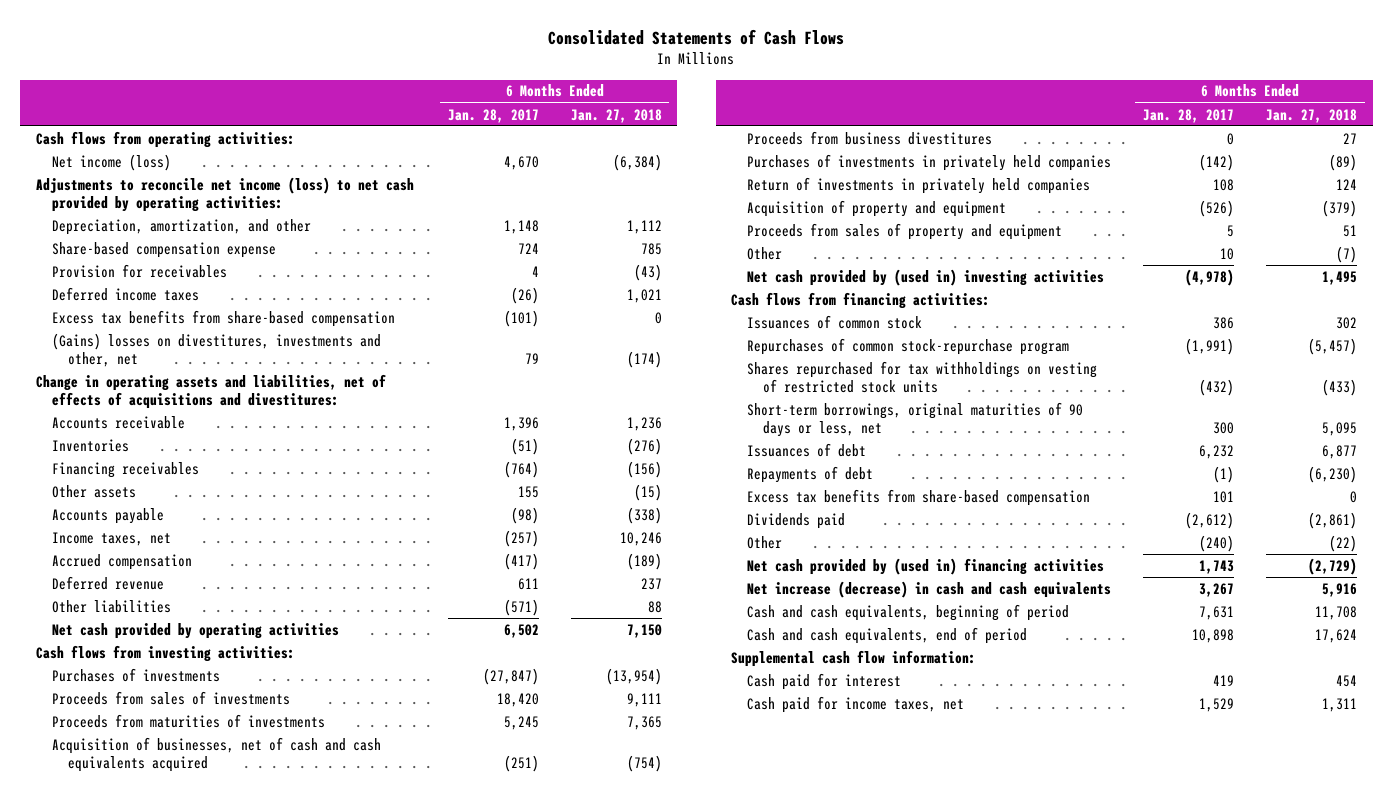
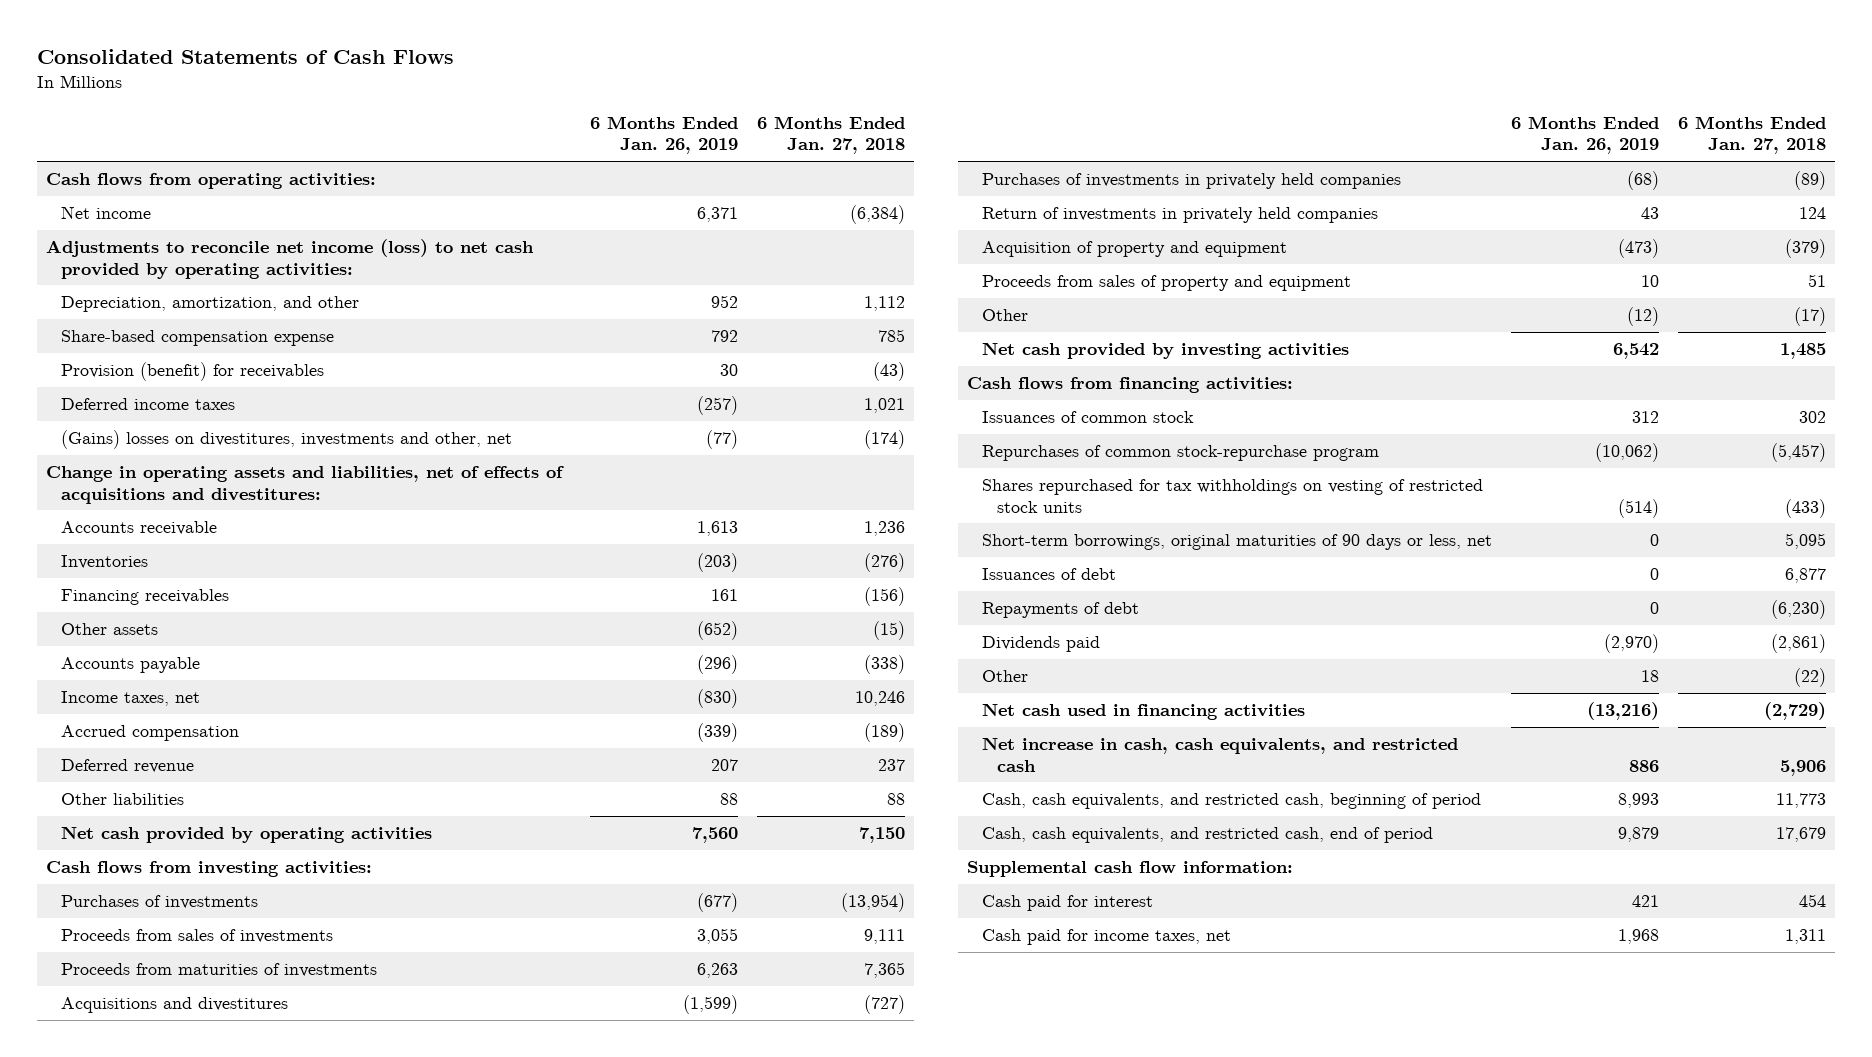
- | 6 Months Ended Jan. 28, 2017 | 6 Months Ended Jan. 27, 2018
+ | 6 Months Ended Jan. 26, 2019 | 6 Months Ended Jan. 27, 2018
- Net income (loss) | 4,670 | (6,384)
+ Net income | 6,371 | (6,384)
- Provision for receivables | 4 | (43)
+ Provision (benefit) for receivables | 30 | (43)
- Excess tax benefits from share-based compensation | (101) | 0
- Acquisition of businesses, net of cash and cash equivalents acquired | (251) | (754)
- Proceeds from business divestitures | 0 | 27
+ Acquisitions and divestitures | (1,599) | (727)
- Other | 10 | (7)
- Net cash provided by (used in) investing activities | (4,978) | 1,495
+ Other | (12) | (17)
+ Net cash provided by investing activities | 6,542 | 1,485
- Excess tax benefits from share-based compensation | 101 | 0
- Net cash provided by (used in) financing activities | 1,743 | (2,729)
- Net increase (decrease) in cash and cash equivalents | 3,267 | 5,916
- Cash and cash equivalents, beginning of period | 7,631 | 11,708
- Cash and cash equivalents, end of period | 10,898 | 17,624
+ Net cash used in financing activities | (13,216) | (2,729)
+ Net increase in cash, cash equivalents, and restricted cash | 886 | 5,906
+ Cash, cash equivalents, and restricted cash, beginning of period | 8,993 | 11,773
+ Cash, cash equivalents, and restricted cash, end of period | 9,879 | 17,679

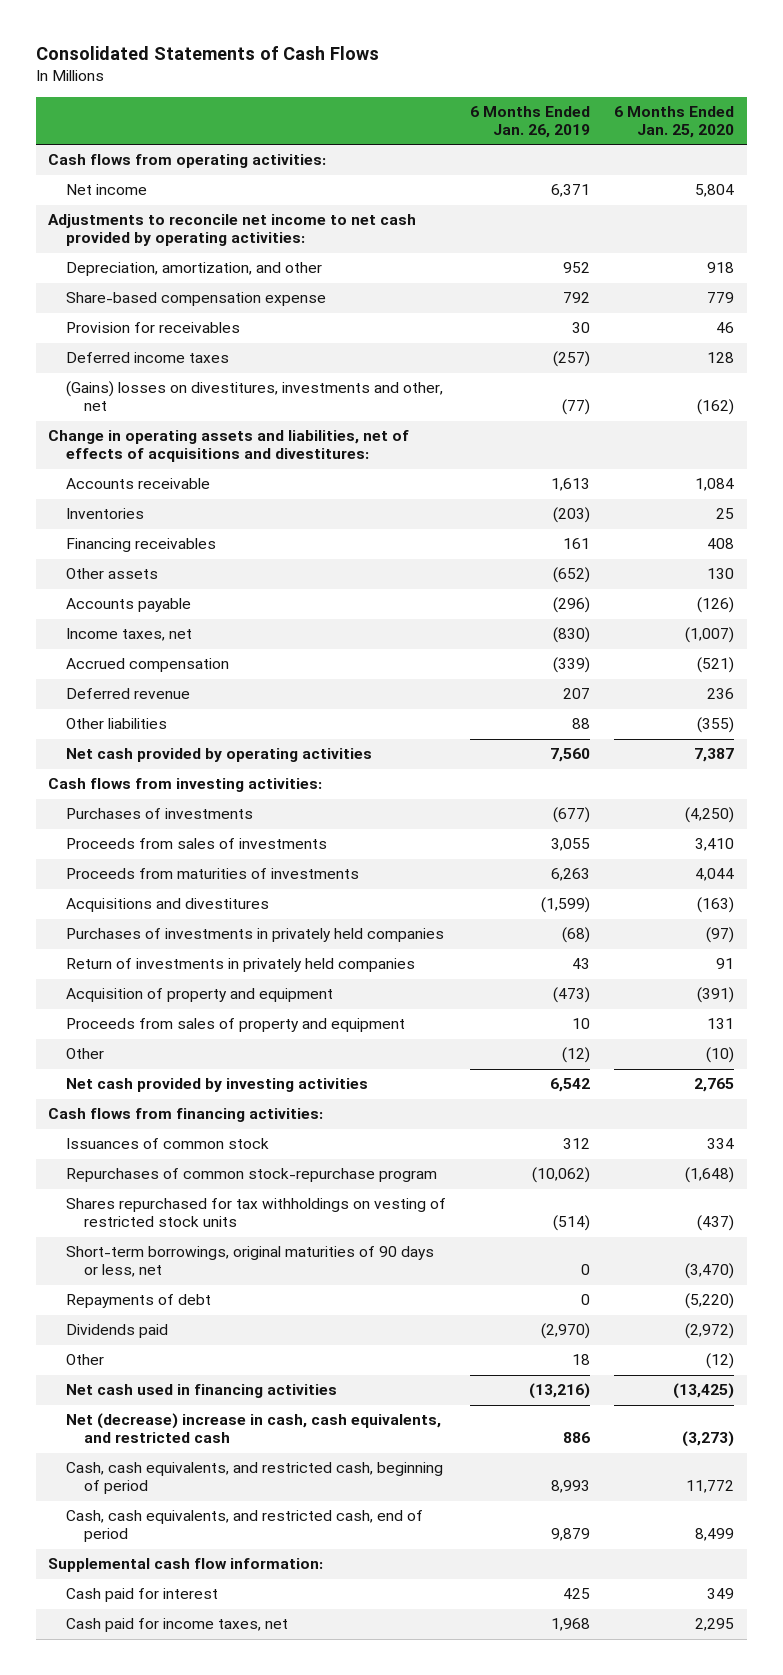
- | 6 Months Ended Jan. 26, 2019 | 6 Months Ended Jan. 27, 2018
+ | 6 Months Ended Jan. 26, 2019 | 6 Months Ended Jan. 25, 2020
- Adjustments to reconcile net income (loss) to net cash provided by operating activities:
+ Adjustments to reconcile net income to net cash provided by operating activities:
- Provision (benefit) for receivables | 30 | (43)
+ Provision for receivables | 30 | 46
- Issuances of debt | 0 | 6,877
- Net increase in cash, cash equivalents, and restricted cash | 886 | 5,906
+ Net (decrease) increase in cash, cash equivalents, and restricted cash | 886 | (3,273)
- Cash paid for interest | 421 | 454
+ Cash paid for interest | 425 | 349

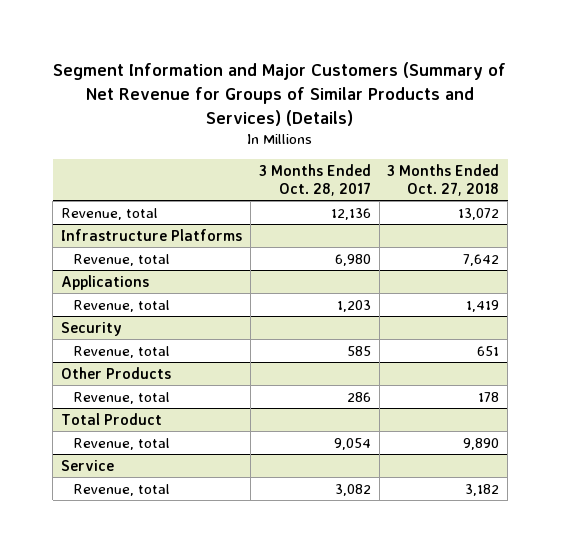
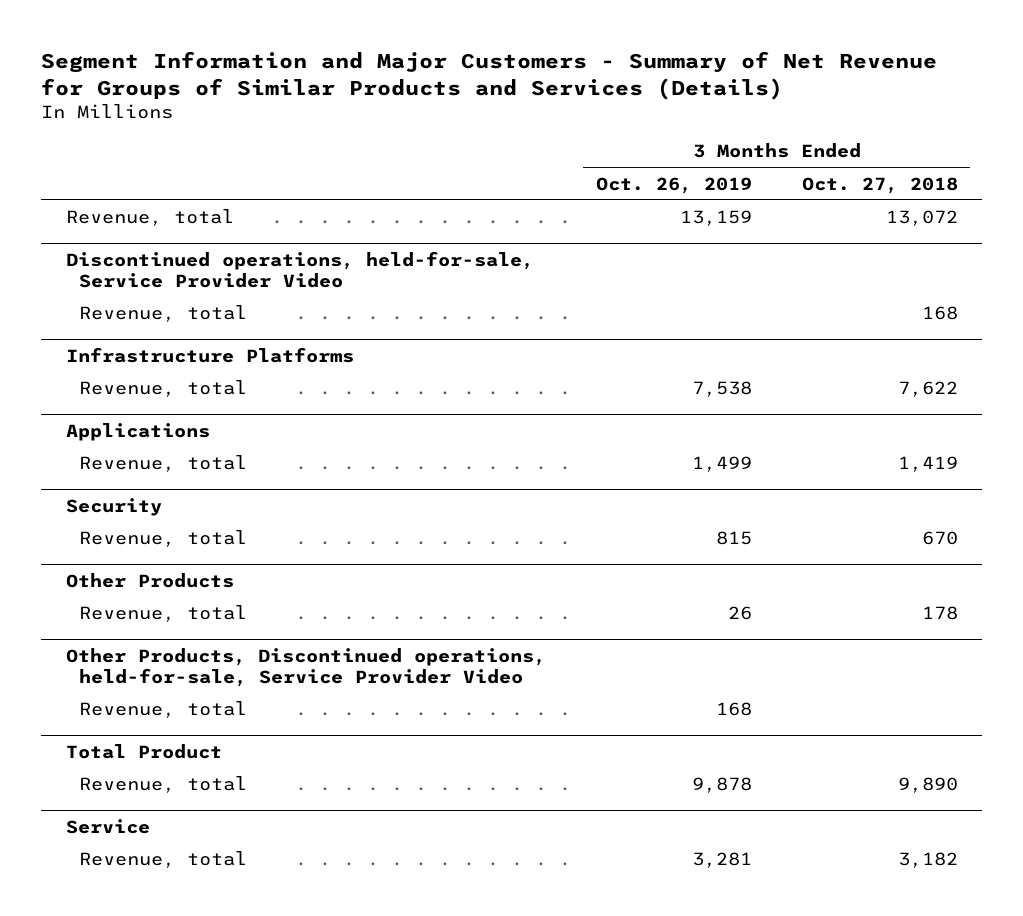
- Segment Information and Major Customers (Summary of Net Revenue for Groups of Similar Products and Services) (Details)
+ Segment Information and Major Customers - Summary of Net Revenue for Groups of Similar Products and Services (Details)
- | 3 Months Ended Oct. 28, 2017 | 3 Months Ended Oct. 27, 2018
+ | 3 Months Ended Oct. 26, 2019 | 3 Months Ended Oct. 27, 2018
+ Discontinued operations, held-for-sale, Service Provider Video
+ Revenue, total | | 168
@ Infrastructure Platforms
- Revenue, total | 6,980 | 7,642
+ Revenue, total | 7,538 | 7,622
@ Security
- Revenue, total | 585 | 651
+ Revenue, total | 815 | 670
+ Other Products, Discontinued operations, held-for-sale, Service Provider Video
+ Revenue, total | 168 |

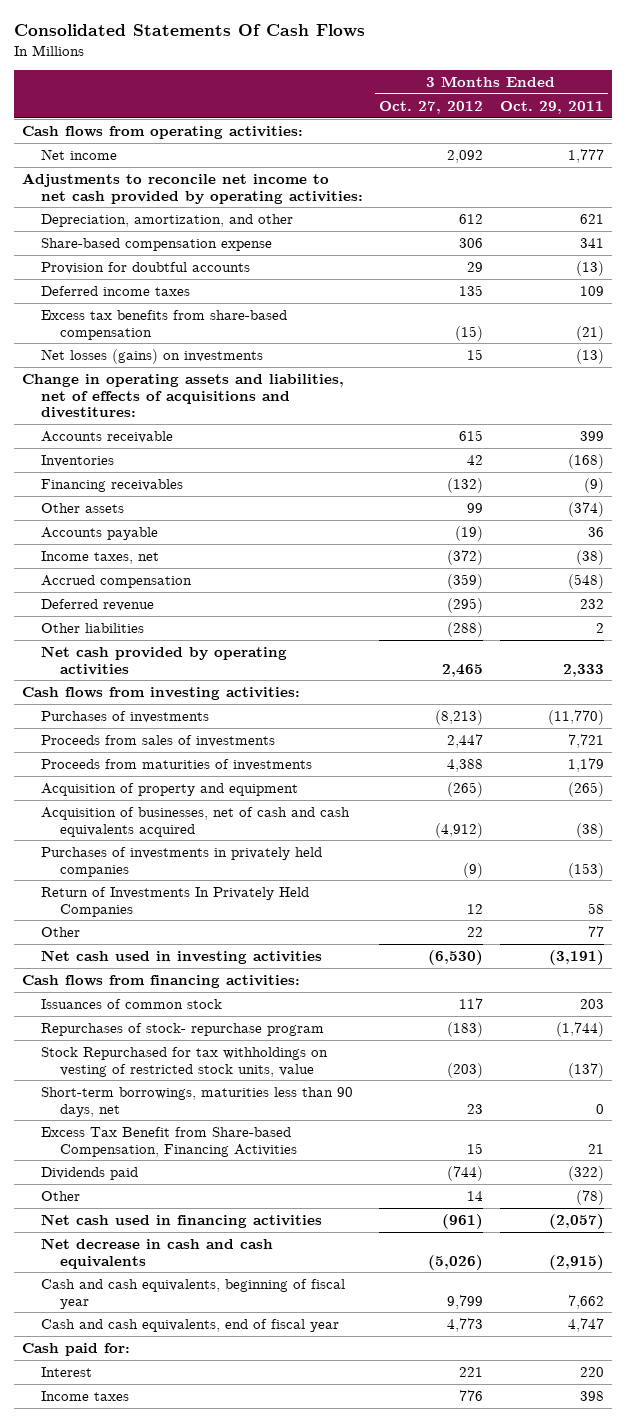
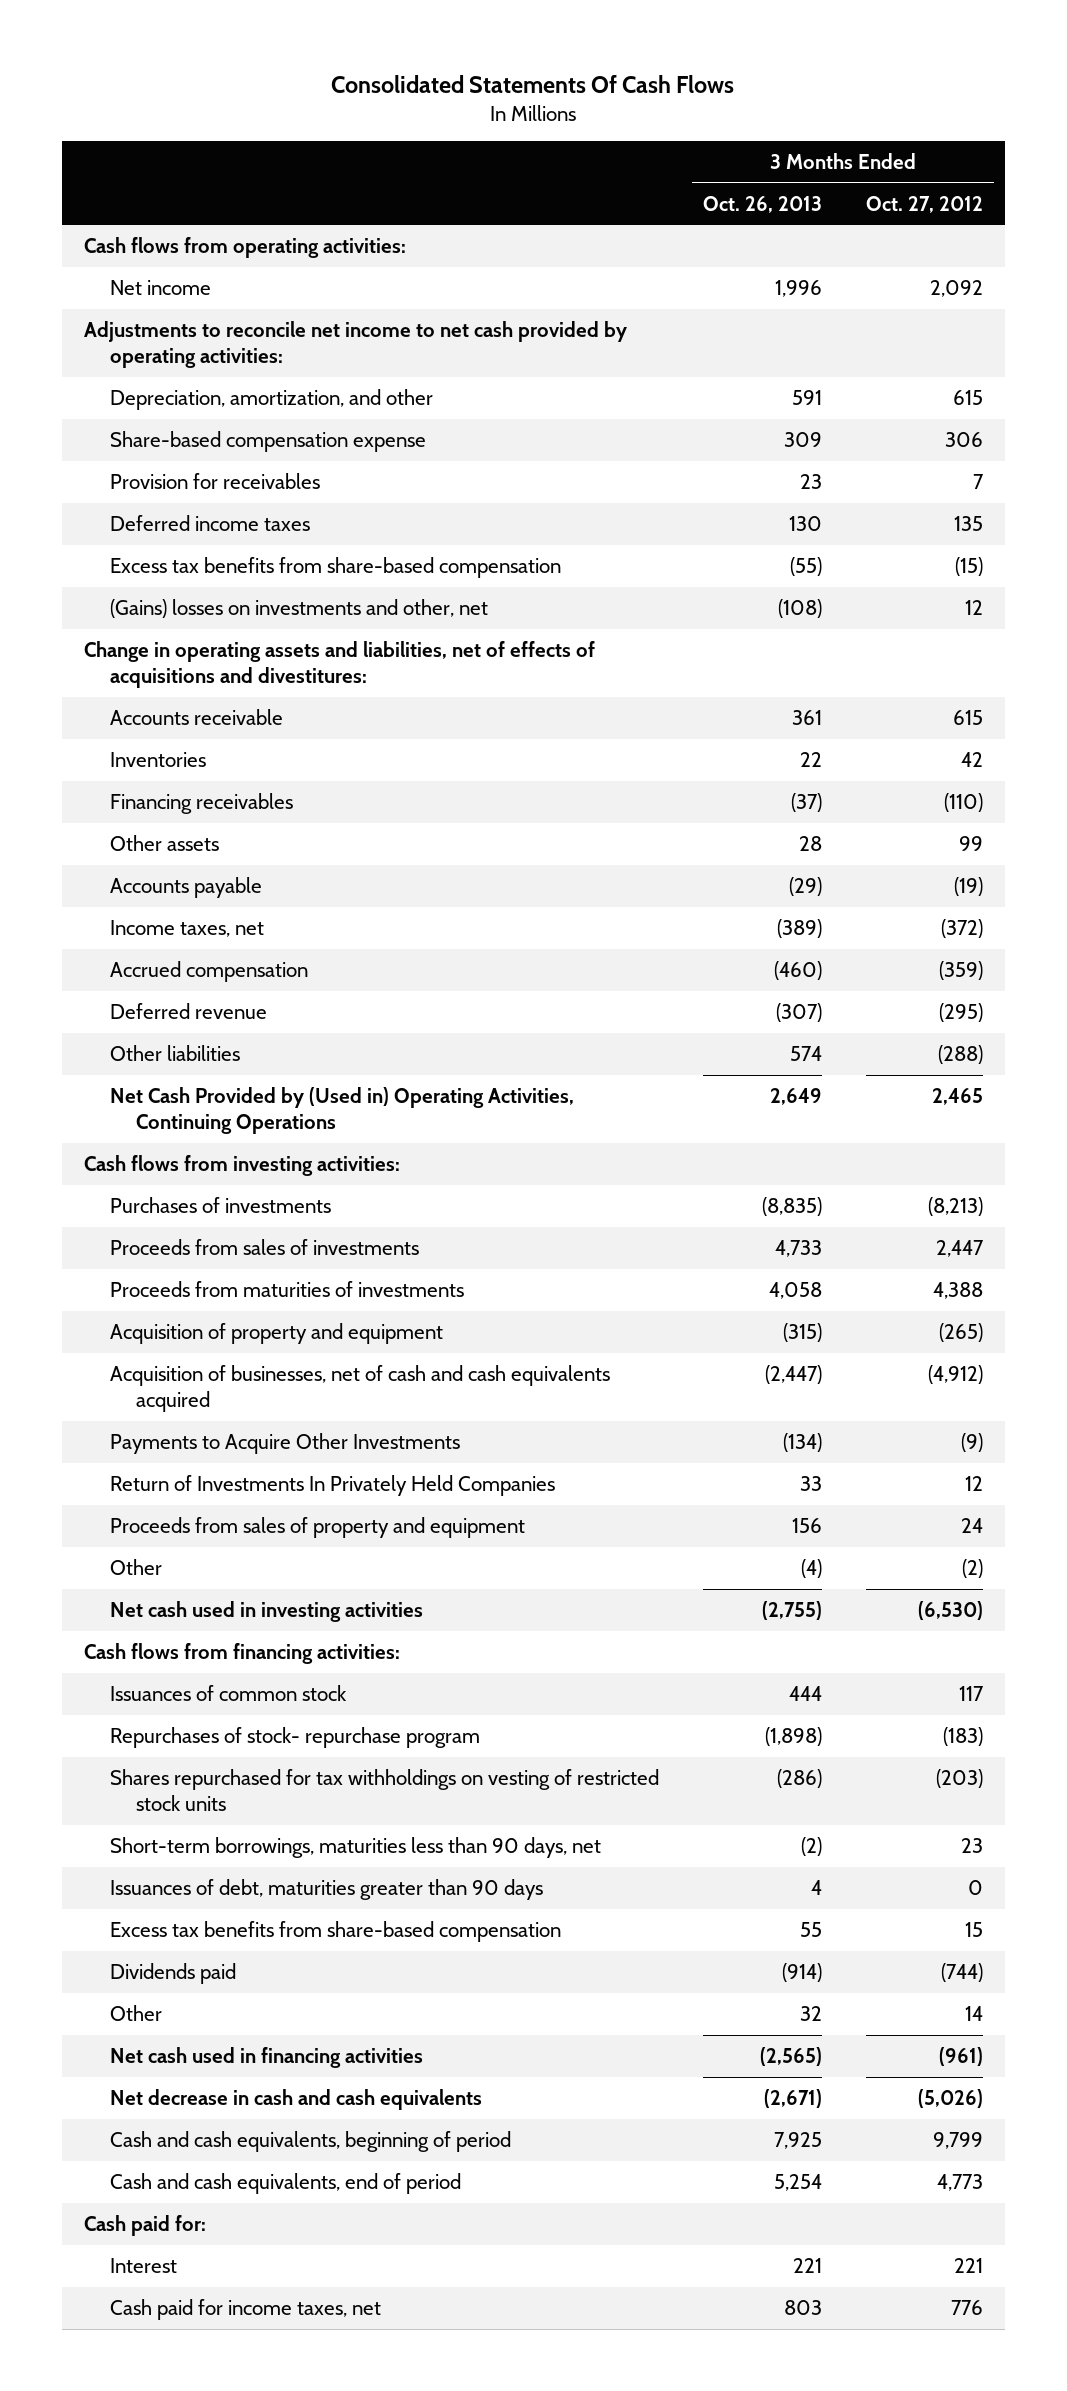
- | 3 Months Ended Oct. 27, 2012 | 3 Months Ended Oct. 29, 2011
+ | 3 Months Ended Oct. 26, 2013 | 3 Months Ended Oct. 27, 2012
- Depreciation, amortization, and other | 612 | 621
+ Depreciation, amortization, and other | 591 | 615
- Provision for doubtful accounts | 29 | (13)
+ Provision for receivables | 23 | 7
- Net losses (gains) on investments | 15 | (13)
+ (Gains) losses on investments and other, net | (108) | 12
- Financing receivables | (132) | (9)
+ Financing receivables | (37) | (110)
- Net cash provided by operating activities | 2,465 | 2,333
+ Net Cash Provided by (Used in) Operating Activities, Continuing Operations | 2,649 | 2,465
- Purchases of investments in privately held companies | (9) | (153)
+ Payments to Acquire Other Investments | (134) | (9)
- Other | 22 | 77
+ Proceeds from sales of property and equipment | 156 | 24
+ Other | (4) | (2)
- Stock Repurchased for tax withholdings on vesting of restricted stock units, value | (203) | (137)
+ Shares repurchased for tax withholdings on vesting of restricted stock units | (286) | (203)
- Excess Tax Benefit from Share-based Compensation, Financing Activities | 15 | 21
+ Issuances of debt, maturities greater than 90 days | 4 | 0
+ Excess tax benefits from share-based compensation | 55 | 15
- Cash and cash equivalents, beginning of fiscal year | 9,799 | 7,662
- Cash and cash equivalents, end of fiscal year | 4,773 | 4,747
+ Cash and cash equivalents, beginning of period | 7,925 | 9,799
+ Cash and cash equivalents, end of period | 5,254 | 4,773
- Income taxes | 776 | 398
+ Cash paid for income taxes, net | 803 | 776

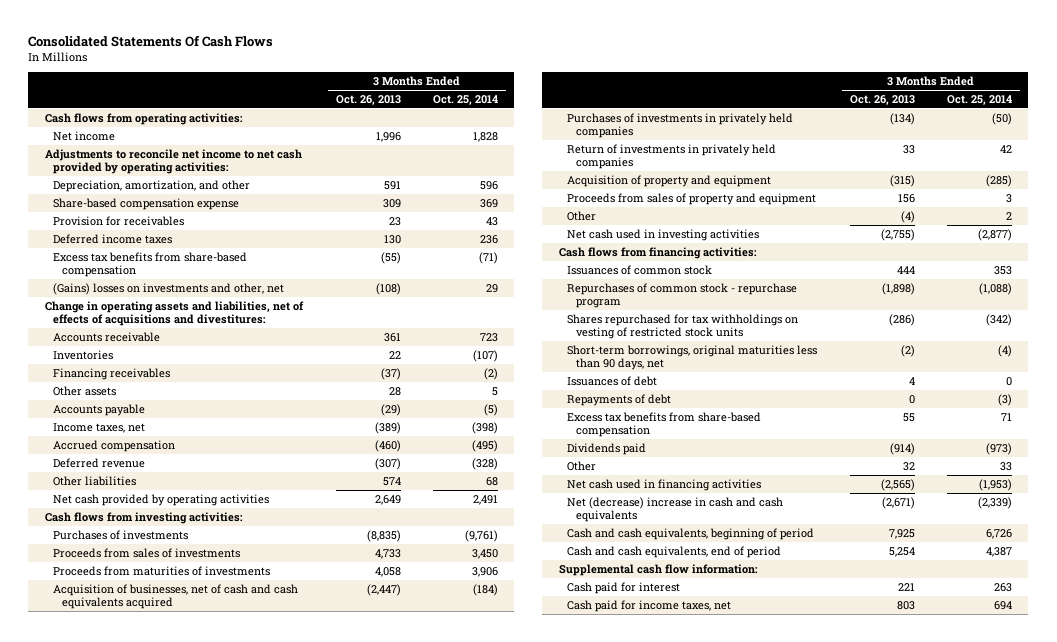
- | 3 Months Ended Oct. 26, 2013 | 3 Months Ended Oct. 27, 2012
+ | 3 Months Ended Oct. 26, 2013 | 3 Months Ended Oct. 25, 2014
- Net Cash Provided by (Used in) Operating Activities, Continuing Operations | 2,649 | 2,465
+ Net cash provided by operating activities | 2,649 | 2,491
- Payments to Acquire Other Investments | (134) | (9)
- Return of Investments In Privately Held Companies | 33 | 12
+ Purchases of investments in privately held companies | (134) | (50)
+ Return of investments in privately held companies | 33 | 42
moved down: Acquisition of property and equipment | (315) | (285)
- Repurchases of stock- repurchase program | (1,898) | (183)
+ Repurchases of common stock - repurchase program | (1,898) | (1,088)
- Short-term borrowings, maturities less than 90 days, net | (2) | 23
- Issuances of debt, maturities greater than 90 days | 4 | 0
+ Short-term borrowings, original maturities less than 90 days, net | (2) | (4)
+ Issuances of debt | 4 | 0
+ Repayments of debt | 0 | (3)
- Net decrease in cash and cash equivalents | (2,671) | (5,026)
+ Net (decrease) increase in cash and cash equivalents | (2,671) | (2,339)
- Cash paid for:
- Interest | 221 | 221
+ Supplemental cash flow information:
+ Cash paid for interest | 221 | 263

